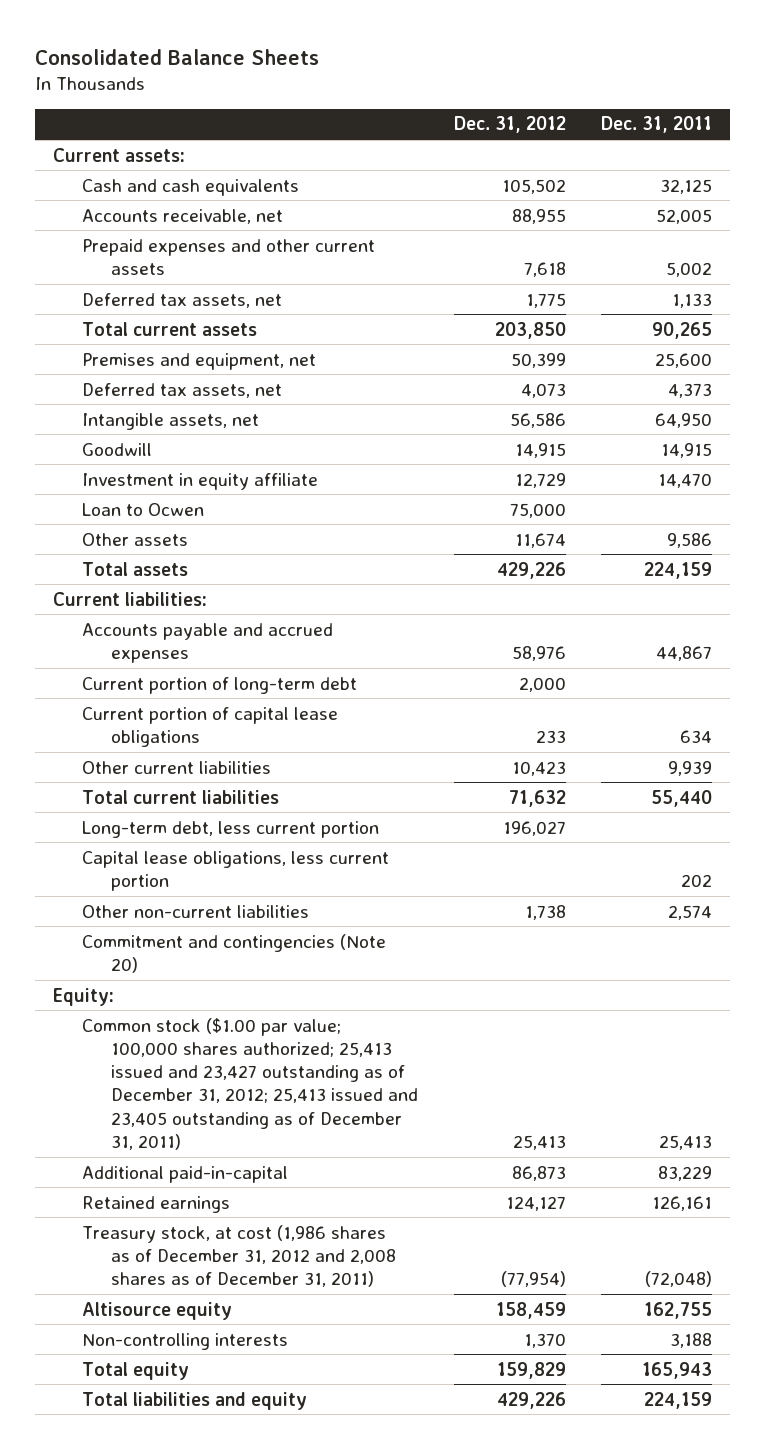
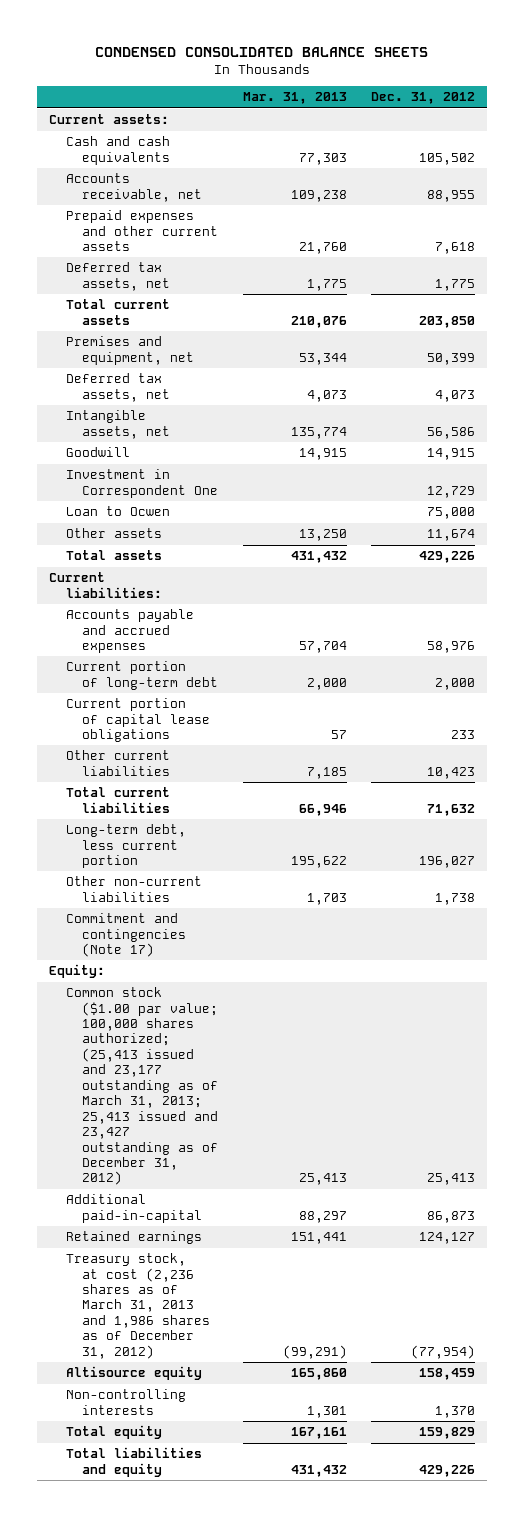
- Consolidated Balance Sheets
+ CONDENSED CONSOLIDATED BALANCE SHEETS
- | Dec. 31, 2012 | Dec. 31, 2011
+ | Mar. 31, 2013 | Dec. 31, 2012
- Investment in equity affiliate | 12,729 | 14,470
+ Investment in Correspondent One | | 12,729
- Capital lease obligations, less current portion | | 202
- Commitment and contingencies (Note 20)
+ Commitment and contingencies (Note 17)
- Common stock ($1.00 par value; 100,000 shares authorized; 25,413 issued and 23,427 outstanding as of December 31, 2012; 25,413 issued and 23,405 outstanding as of December 31, 2011) | 25,413 | 25,413
+ Common stock ($1.00 par value; 100,000 shares authorized; (25,413 issued and 23,177 outstanding as of March 31, 2013; 25,413 issued and 23,427 outstanding as of December 31, 2012) | 25,413 | 25,413
- Treasury stock, at cost (1,986 shares as of December 31, 2012 and 2,008 shares as of December 31, 2011) | (77,954) | (72,048)
+ Treasury stock, at cost (2,236 shares as of March 31, 2013 and 1,986 shares as of December 31, 2012) | (99,291) | (77,954)

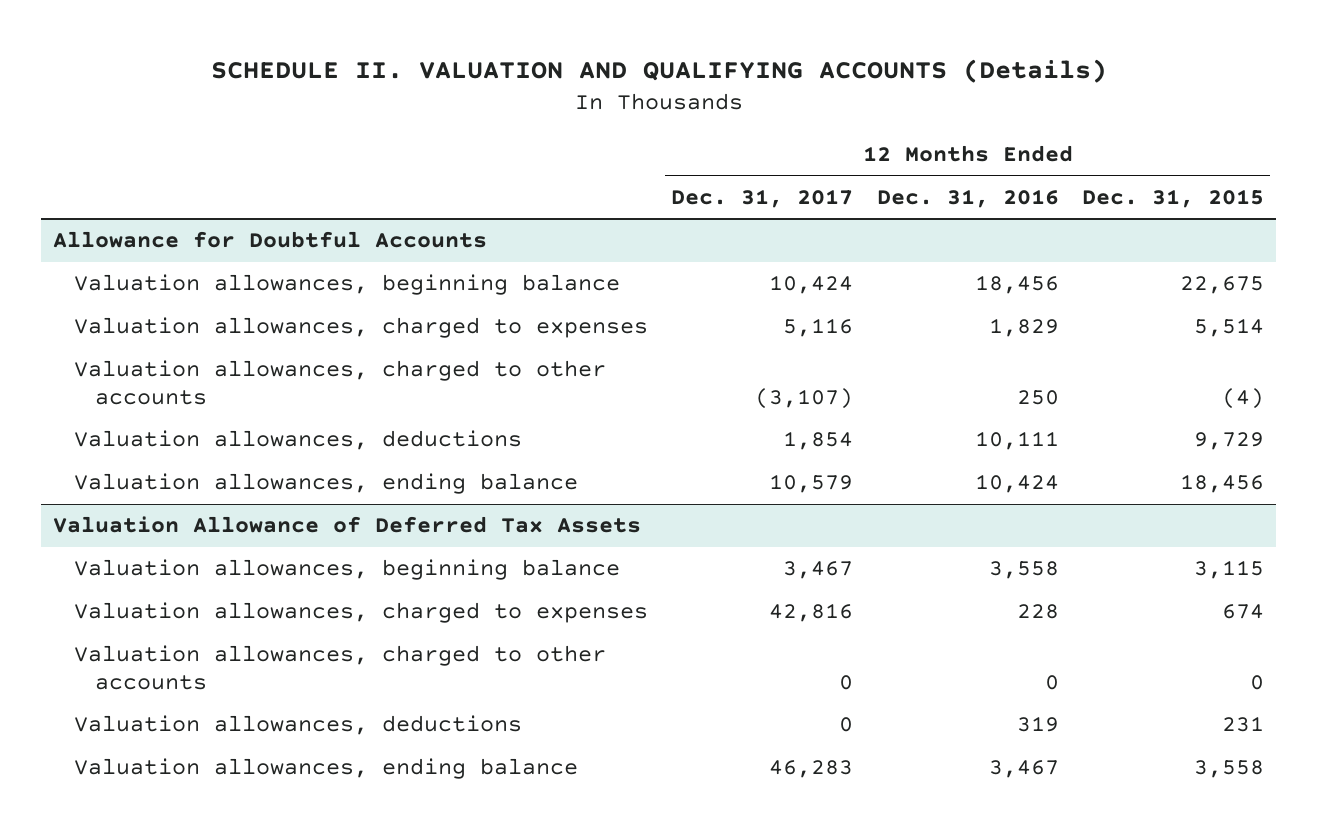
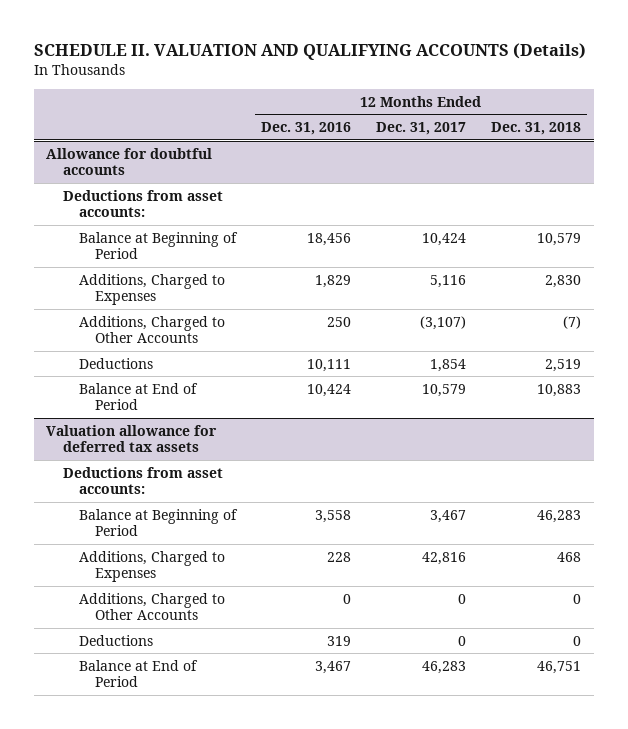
- | 12 Months Ended Dec. 31, 2017 | 12 Months Ended Dec. 31, 2016 | 12 Months Ended Dec. 31, 2015
+ | 12 Months Ended Dec. 31, 2016 | 12 Months Ended Dec. 31, 2017 | 12 Months Ended Dec. 31, 2018
- Allowance for Doubtful Accounts
- Valuation allowances, beginning balance | 10,424 | 18,456 | 22,675
- Valuation allowances, charged to expenses | 5,116 | 1,829 | 5,514
- Valuation allowances, charged to other accounts | (3,107) | 250 | (4)
- Valuation allowances, deductions | 1,854 | 10,111 | 9,729
- Valuation allowances, ending balance | 10,579 | 10,424 | 18,456
- Valuation Allowance of Deferred Tax Assets
- Valuation allowances, beginning balance | 3,467 | 3,558 | 3,115
- Valuation allowances, charged to expenses | 42,816 | 228 | 674
- Valuation allowances, charged to other accounts | 0 | 0 | 0
- Valuation allowances, deductions | 0 | 319 | 231
- Valuation allowances, ending balance | 46,283 | 3,467 | 3,558
+ Allowance for doubtful accounts
+ Deductions from asset accounts:
+ Balance at Beginning of Period | 18,456 | 10,424 | 10,579
+ Additions, Charged to Expenses | 1,829 | 5,116 | 2,830
+ Additions, Charged to Other Accounts | 250 | (3,107) | (7)
+ Deductions | 10,111 | 1,854 | 2,519
+ Balance at End of Period | 10,424 | 10,579 | 10,883
+ Valuation allowance for deferred tax assets
+ Deductions from asset accounts:
+ Balance at Beginning of Period | 3,558 | 3,467 | 46,283
+ Additions, Charged to Expenses | 228 | 42,816 | 468
+ Additions, Charged to Other Accounts | 0 | 0 | 0
+ Deductions | 319 | 0 | 0
+ Balance at End of Period | 3,467 | 46,283 | 46,751

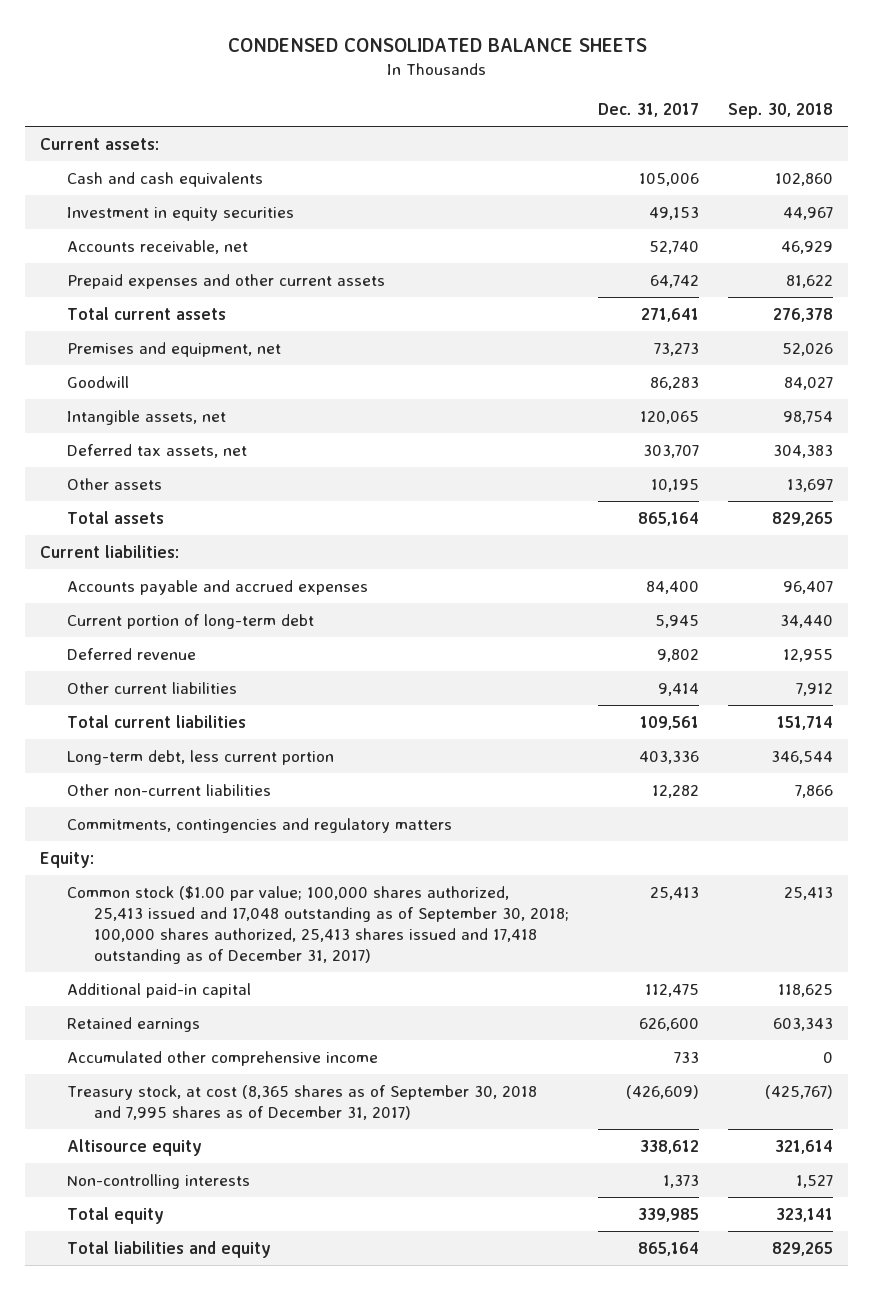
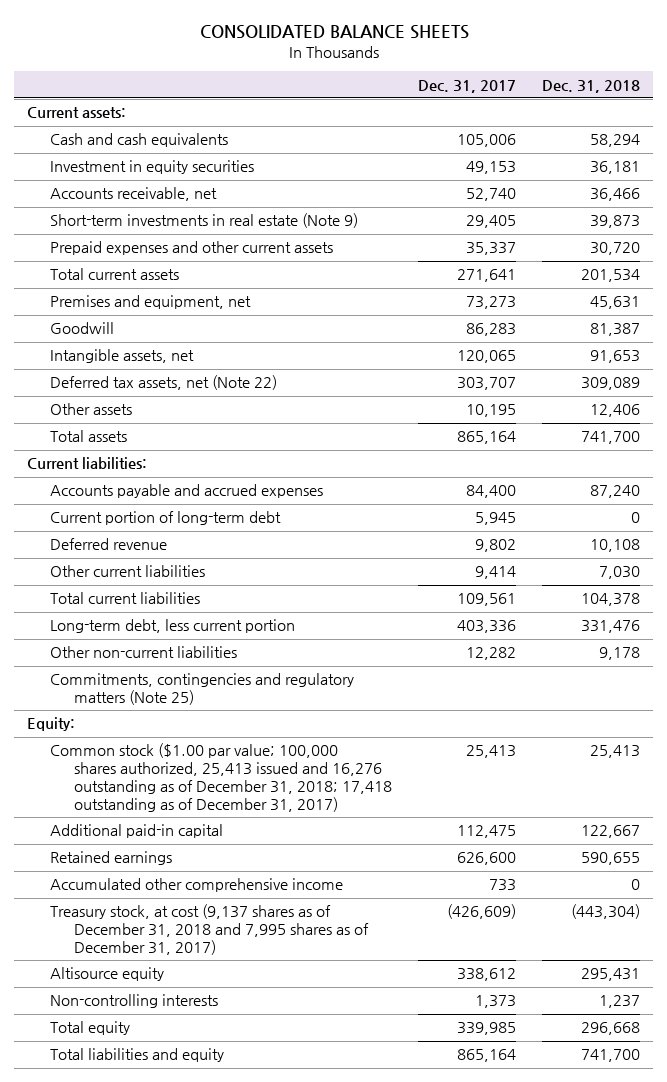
- CONDENSED CONSOLIDATED BALANCE SHEETS
+ CONSOLIDATED BALANCE SHEETS
- | Dec. 31, 2017 | Sep. 30, 2018
+ | Dec. 31, 2017 | Dec. 31, 2018
- Prepaid expenses and other current assets | 64,742 | 81,622
+ Short-term investments in real estate (Note 9) | 29,405 | 39,873
+ Prepaid expenses and other current assets | 35,337 | 30,720
- Deferred tax assets, net | 303,707 | 304,383
+ Deferred tax assets, net (Note 22) | 303,707 | 309,089
- Commitments, contingencies and regulatory matters
+ Commitments, contingencies and regulatory matters (Note 25)
- Common stock ($1.00 par value; 100,000 shares authorized, 25,413 issued and 17,048 outstanding as of September 30, 2018; 100,000 shares authorized, 25,413 shares issued and 17,418 outstanding as of December 31, 2017) | 25,413 | 25,413
+ Common stock ($1.00 par value; 100,000 shares authorized, 25,413 issued and 16,276 outstanding as of December 31, 2018; 17,418 outstanding as of December 31, 2017) | 25,413 | 25,413
- Treasury stock, at cost (8,365 shares as of September 30, 2018 and 7,995 shares as of December 31, 2017) | (426,609) | (425,767)
+ Treasury stock, at cost (9,137 shares as of December 31, 2018 and 7,995 shares as of December 31, 2017) | (426,609) | (443,304)

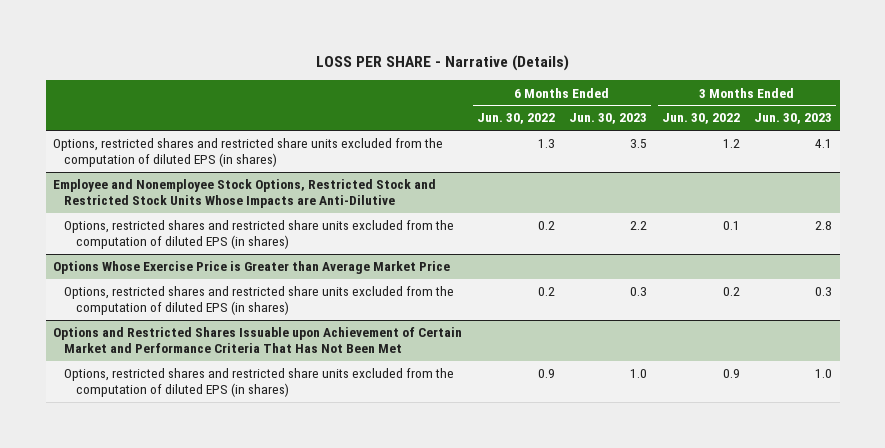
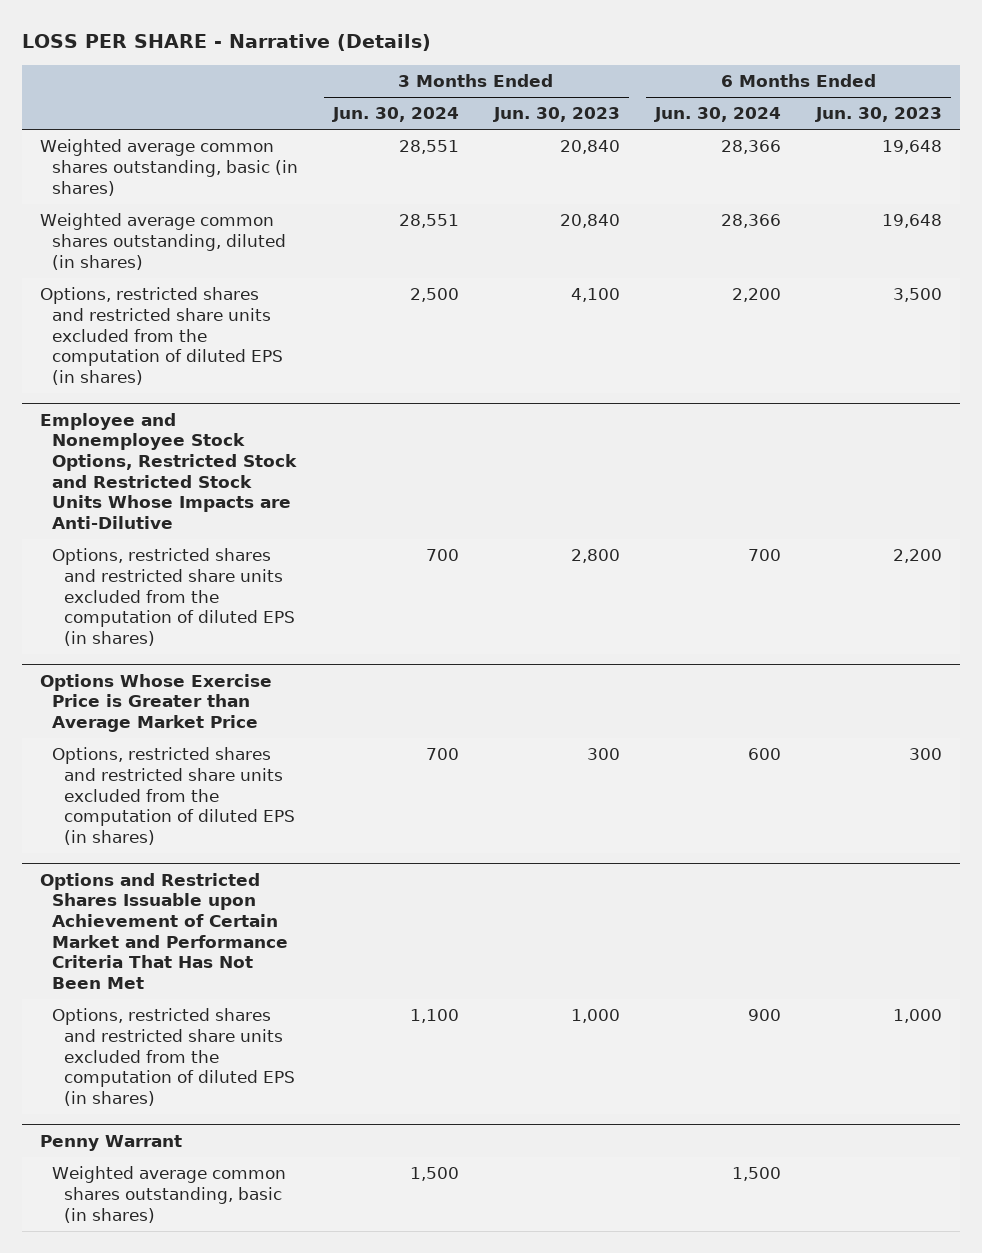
- | 6 Months Ended Jun. 30, 2022 | 6 Months Ended Jun. 30, 2023 | 3 Months Ended Jun. 30, 2022 | 3 Months Ended Jun. 30, 2023
+ | 3 Months Ended Jun. 30, 2024 | 3 Months Ended Jun. 30, 2023 | 6 Months Ended Jun. 30, 2024 | 6 Months Ended Jun. 30, 2023
- Options, restricted shares and restricted share units excluded from the computation of diluted EPS (in shares) | 1.3 | 3.5 | 1.2 | 4.1
+ Weighted average common shares outstanding, basic (in shares) | 28,551 | 20,840 | 28,366 | 19,648
+ Weighted average common shares outstanding, diluted (in shares) | 28,551 | 20,840 | 28,366 | 19,648
+ Options, restricted shares and restricted share units excluded from the computation of diluted EPS (in shares) | 2,500 | 4,100 | 2,200 | 3,500
@ Employee and Nonemployee Stock Options, Restricted Stock and Restricted Stock Units Whose Impacts are Anti-Dilutive
- Options, restricted shares and restricted share units excluded from the computation of diluted EPS (in shares) | 0.2 | 2.2 | 0.1 | 2.8
+ Options, restricted shares and restricted share units excluded from the computation of diluted EPS (in shares) | 700 | 2,800 | 700 | 2,200
@ Options Whose Exercise Price is Greater than Average Market Price
- Options, restricted shares and restricted share units excluded from the computation of diluted EPS (in shares) | 0.2 | 0.3 | 0.2 | 0.3
+ Options, restricted shares and restricted share units excluded from the computation of diluted EPS (in shares) | 700 | 300 | 600 | 300
@ Options and Restricted Shares Issuable upon Achievement of Certain Market and Performance Criteria That Has Not Been Met
- Options, restricted shares and restricted share units excluded from the computation of diluted EPS (in shares) | 0.9 | 1.0 | 0.9 | 1.0
+ Options, restricted shares and restricted share units excluded from the computation of diluted EPS (in shares) | 1,100 | 1,000 | 900 | 1,000
+ Penny Warrant
+ Weighted average common shares outstanding, basic (in shares) | 1,500 | | 1,500 |

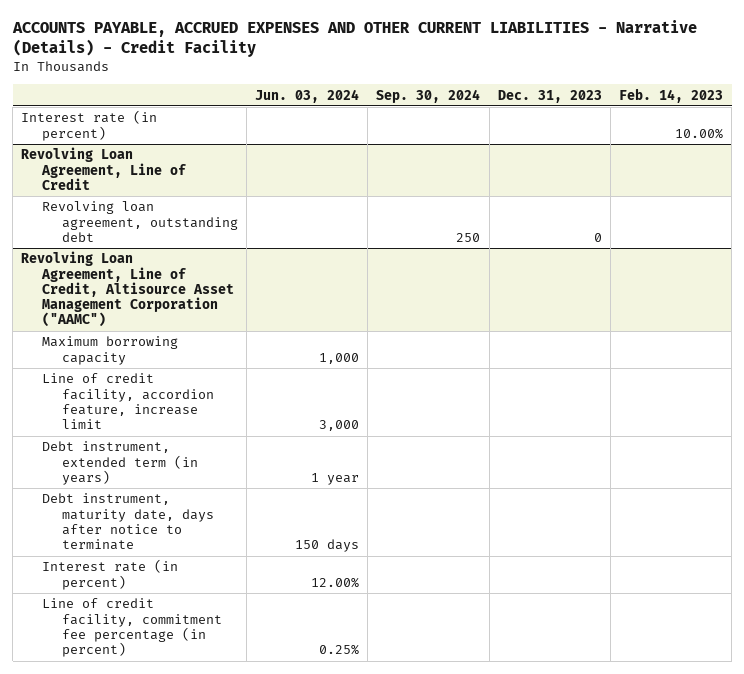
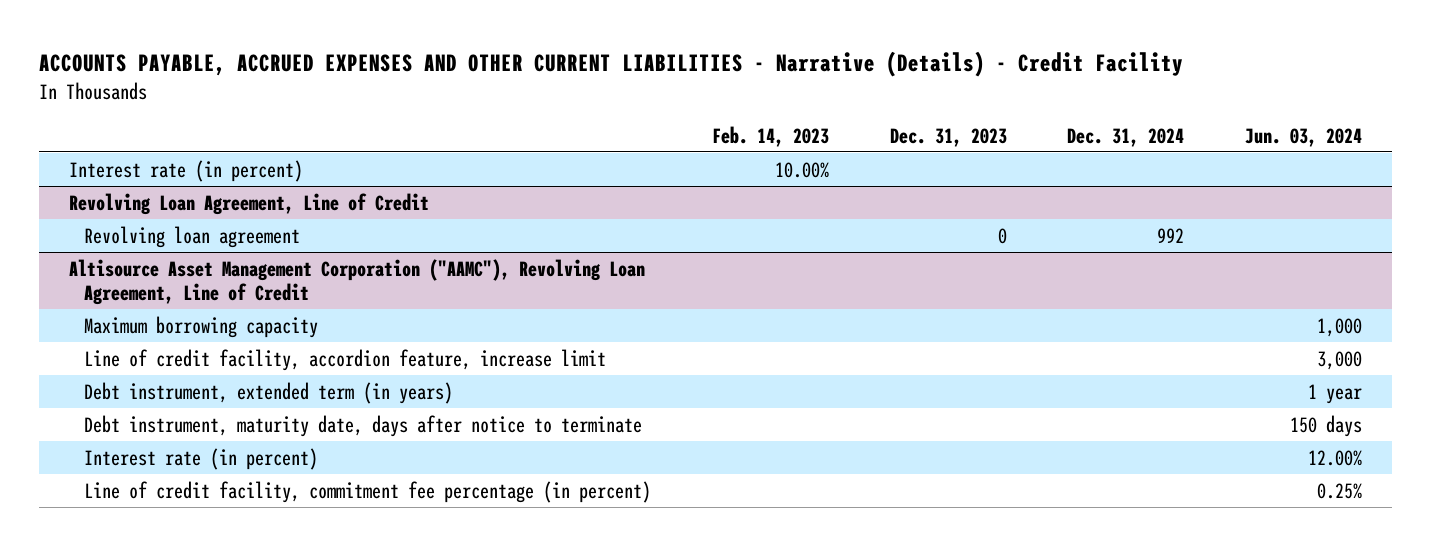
- | Jun. 03, 2024 | Sep. 30, 2024 | Dec. 31, 2023 | Feb. 14, 2023
+ | Feb. 14, 2023 | Dec. 31, 2023 | Dec. 31, 2024 | Jun. 03, 2024
@ Revolving Loan Agreement, Line of Credit
- Revolving loan agreement, outstanding debt | | 250 | 0 |
- Revolving Loan Agreement, Line of Credit, Altisource Asset Management Corporation ("AAMC")
@ Revolving Loan Agreement, Line of Credit
+ Revolving loan agreement | | 0 | 992 |
+ Altisource Asset Management Corporation ("AAMC"), Revolving Loan Agreement, Line of Credit

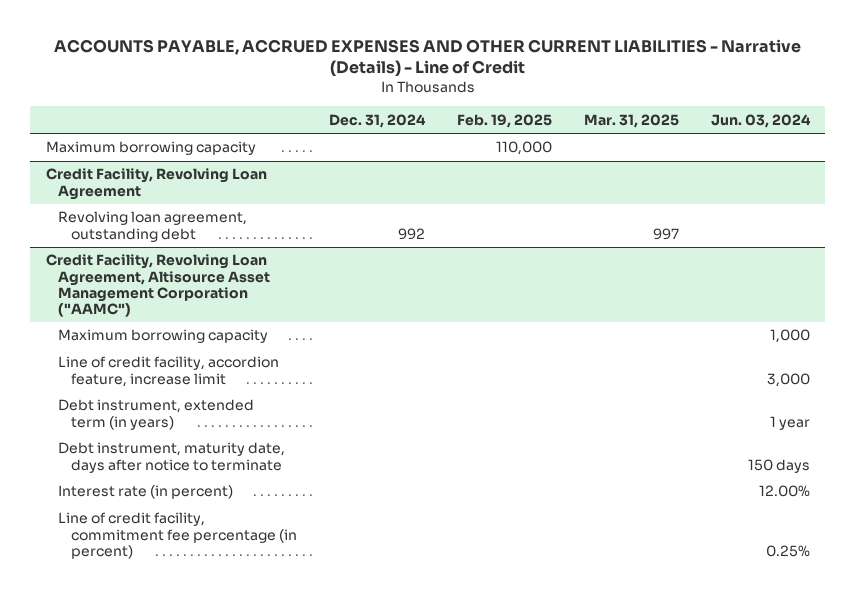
- ACCOUNTS PAYABLE, ACCRUED EXPENSES AND OTHER CURRENT LIABILITIES - Narrative (Details) - Credit Facility
+ ACCOUNTS PAYABLE, ACCRUED EXPENSES AND OTHER CURRENT LIABILITIES - Narrative (Details) - Line of Credit
- | Feb. 14, 2023 | Dec. 31, 2023 | Dec. 31, 2024 | Jun. 03, 2024
+ | Dec. 31, 2024 | Feb. 19, 2025 | Mar. 31, 2025 | Jun. 03, 2024
- Interest rate (in percent) | 10.00% | | |
- Revolving Loan Agreement, Line of Credit
- Revolving loan agreement | | 0 | 992 |
- Altisource Asset Management Corporation ("AAMC"), Revolving Loan Agreement, Line of Credit
+ Maximum borrowing capacity | | 110,000 | |
+ Credit Facility, Revolving Loan Agreement
+ Revolving loan agreement, outstanding debt | 992 | | 997 |
+ Credit Facility, Revolving Loan Agreement, Altisource Asset Management Corporation ("AAMC")

